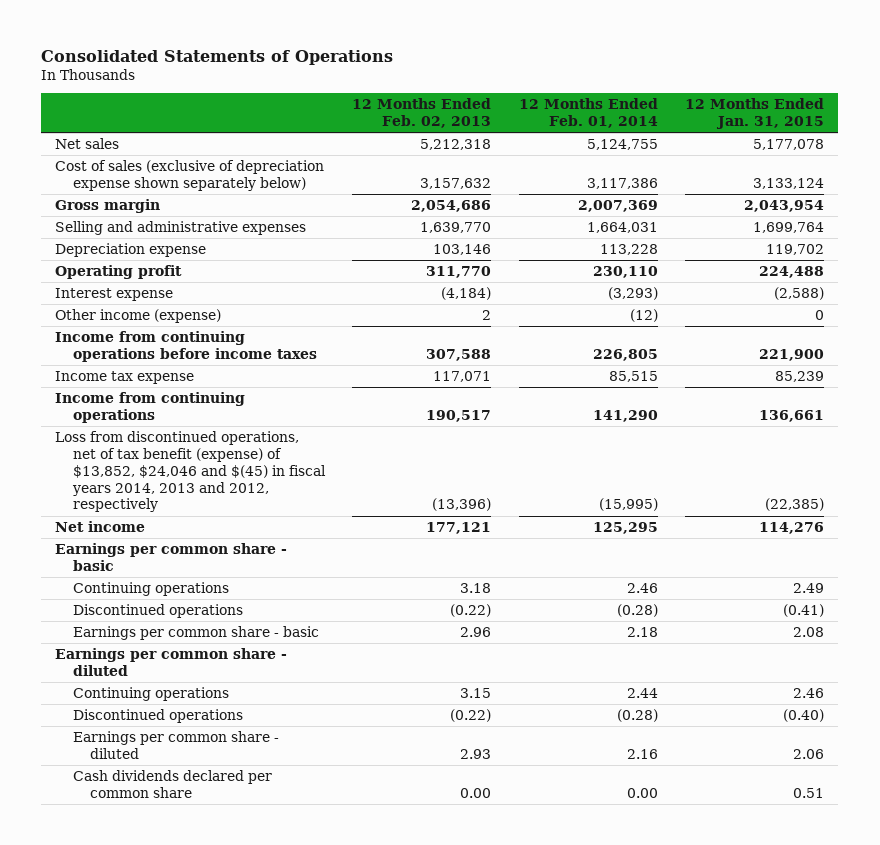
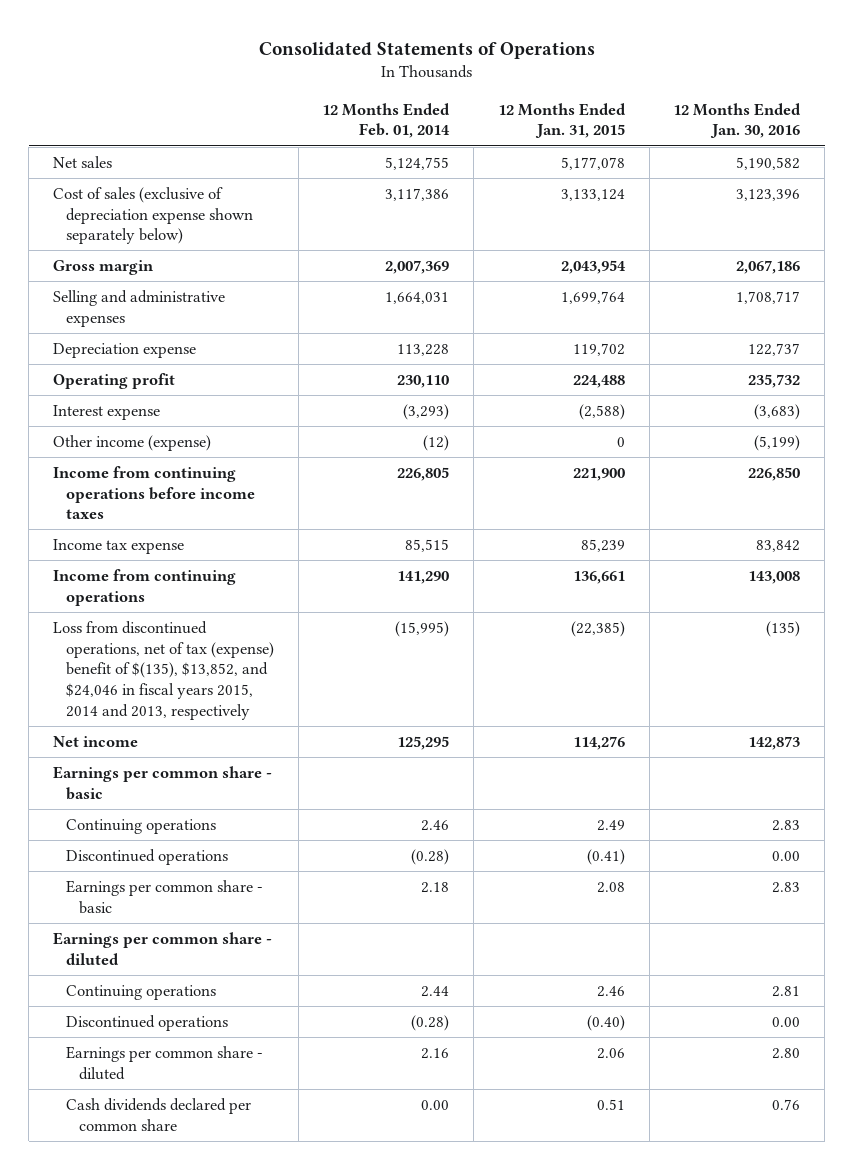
- | 12 Months Ended Feb. 02, 2013 | 12 Months Ended Feb. 01, 2014 | 12 Months Ended Jan. 31, 2015
+ | 12 Months Ended Feb. 01, 2014 | 12 Months Ended Jan. 31, 2015 | 12 Months Ended Jan. 30, 2016
- Loss from discontinued operations, net of tax benefit (expense) of $13,852, $24,046 and $(45) in fiscal years 2014, 2013 and 2012, respectively | (13,396) | (15,995) | (22,385)
+ Loss from discontinued operations, net of tax (expense) benefit of $(135), $13,852, and $24,046 in fiscal years 2015, 2014 and 2013, respectively | (15,995) | (22,385) | (135)

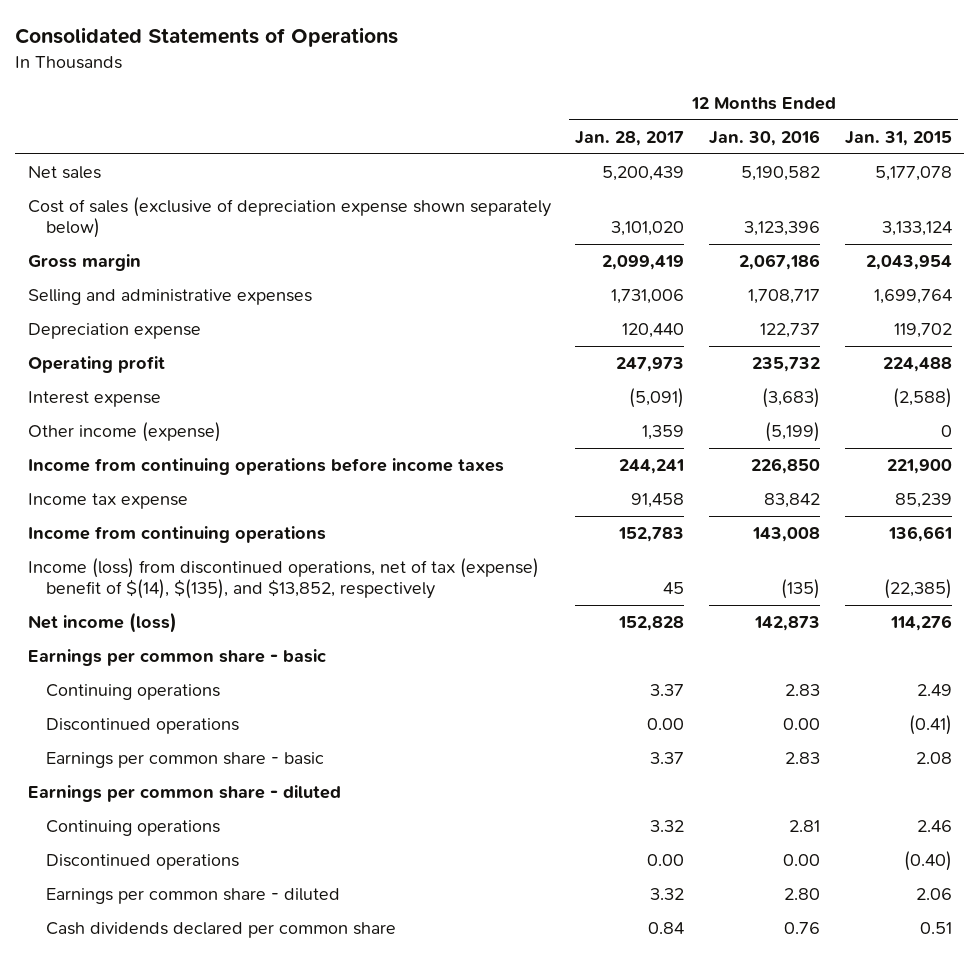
- | 12 Months Ended Feb. 01, 2014 | 12 Months Ended Jan. 31, 2015 | 12 Months Ended Jan. 30, 2016
+ | 12 Months Ended Jan. 28, 2017 | 12 Months Ended Jan. 30, 2016 | 12 Months Ended Jan. 31, 2015
- Loss from discontinued operations, net of tax (expense) benefit of $(135), $13,852, and $24,046 in fiscal years 2015, 2014 and 2013, respectively | (15,995) | (22,385) | (135)
- Net income | 125,295 | 114,276 | 142,873
+ Income (loss) from discontinued operations, net of tax (expense) benefit of $(14), $(135), and $13,852, respectively | 45 | (135) | (22,385)
+ Net income (loss) | 152,828 | 142,873 | 114,276

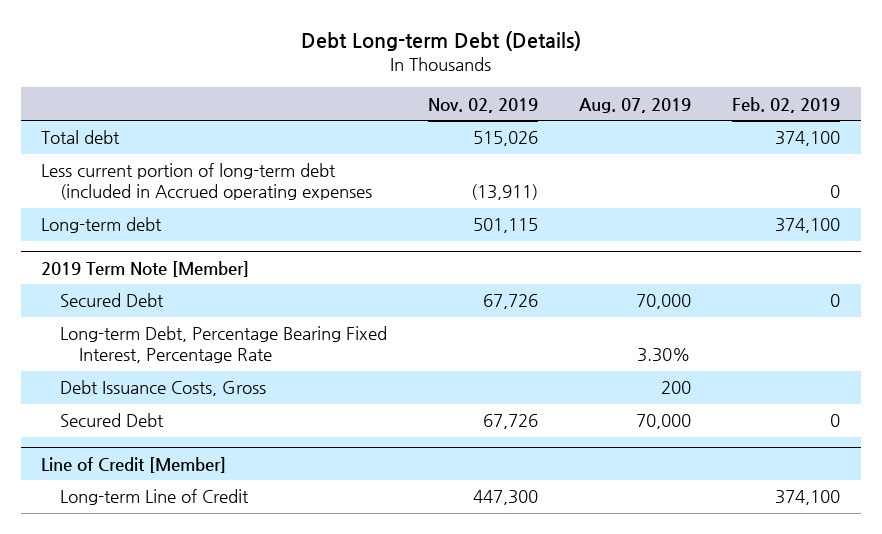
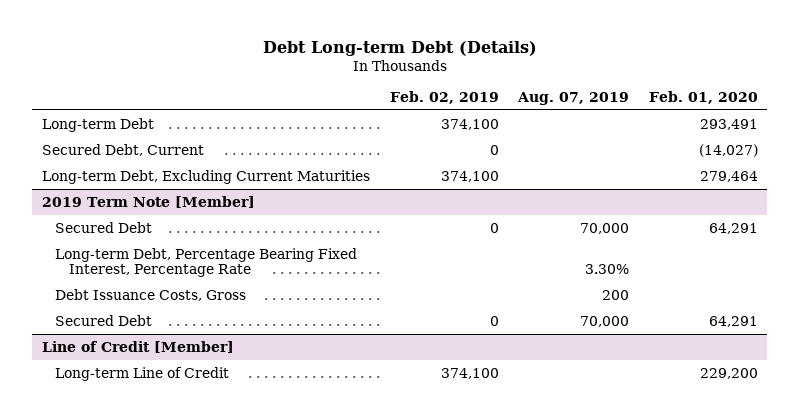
- | Nov. 02, 2019 | Aug. 07, 2019 | Feb. 02, 2019
+ | Feb. 02, 2019 | Aug. 07, 2019 | Feb. 01, 2020
- Total debt | 515,026 | | 374,100
- Less current portion of long-term debt (included in Accrued operating expenses | (13,911) | | 0
- Long-term debt | 501,115 | | 374,100
+ Long-term Debt | 374,100 | | 293,491
+ Secured Debt, Current | 0 | | (14,027)
+ Long-term Debt, Excluding Current Maturities | 374,100 | | 279,464

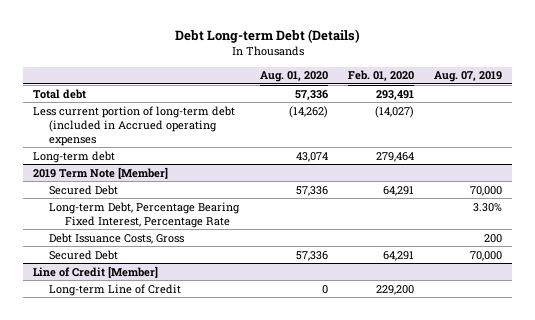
- | Feb. 02, 2019 | Aug. 07, 2019 | Feb. 01, 2020
+ | Aug. 01, 2020 | Feb. 01, 2020 | Aug. 07, 2019
- Long-term Debt | 374,100 | | 293,491
- Secured Debt, Current | 0 | | (14,027)
- Long-term Debt, Excluding Current Maturities | 374,100 | | 279,464
+ Total debt | 57,336 | 293,491 |
+ Less current portion of long-term debt (included in Accrued operating expenses | (14,262) | (14,027) |
+ Long-term debt | 43,074 | 279,464 |

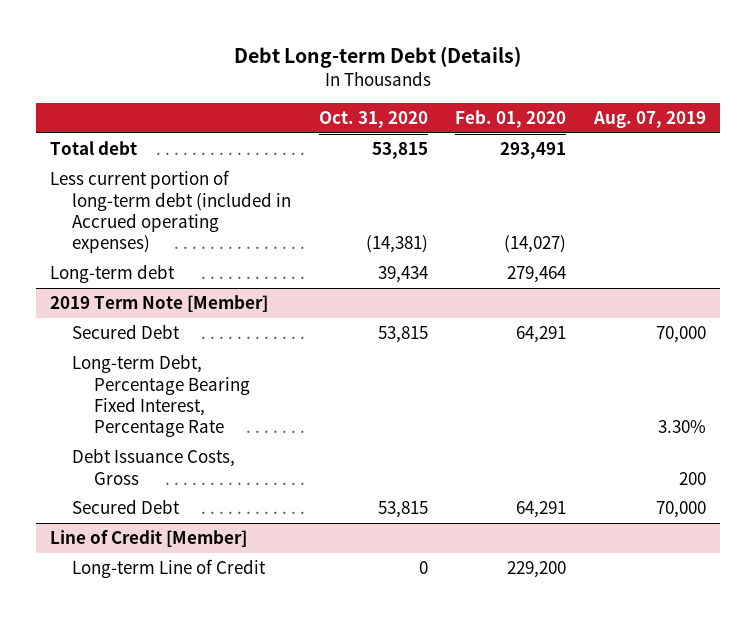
- | Aug. 01, 2020 | Feb. 01, 2020 | Aug. 07, 2019
+ | Oct. 31, 2020 | Feb. 01, 2020 | Aug. 07, 2019
- Less current portion of long-term debt (included in Accrued operating expenses | (14,262) | (14,027) |
+ Less current portion of long-term debt (included in Accrued operating expenses) | (14,381) | (14,027) |

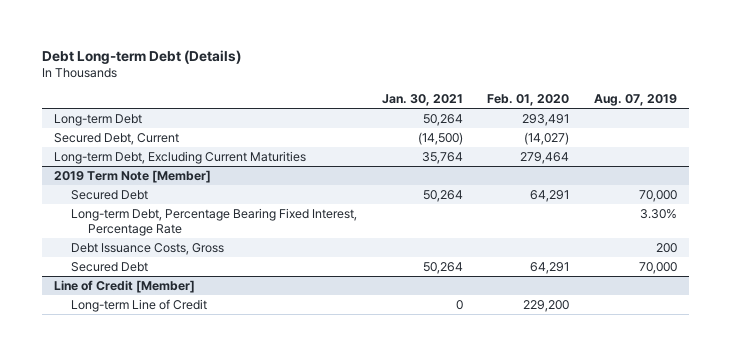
- | Oct. 31, 2020 | Feb. 01, 2020 | Aug. 07, 2019
+ | Jan. 30, 2021 | Feb. 01, 2020 | Aug. 07, 2019
- Total debt | 53,815 | 293,491 |
- Less current portion of long-term debt (included in Accrued operating expenses) | (14,381) | (14,027) |
- Long-term debt | 39,434 | 279,464 |
+ Long-term Debt | 50,264 | 293,491 |
+ Secured Debt, Current | (14,500) | (14,027) |
+ Long-term Debt, Excluding Current Maturities | 35,764 | 279,464 |

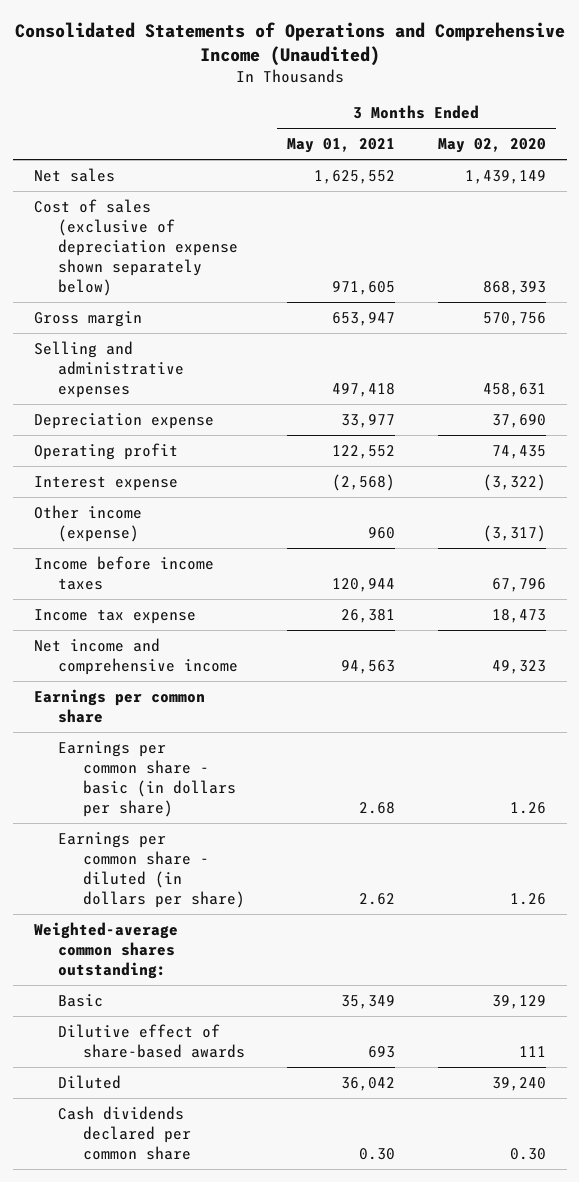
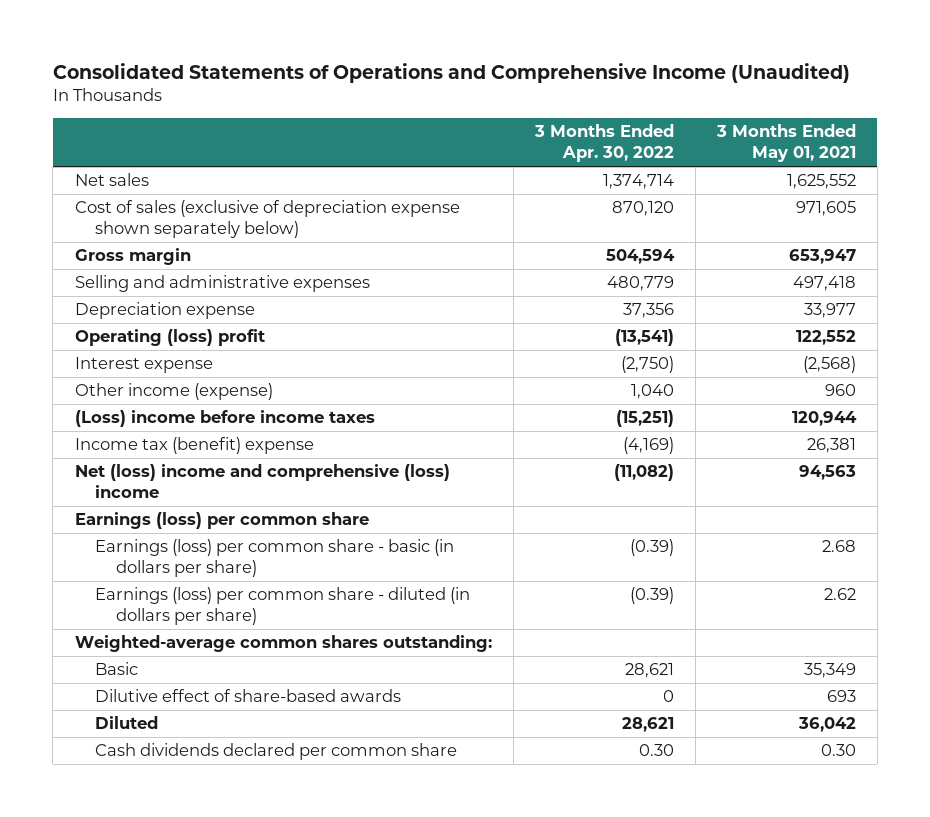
- | 3 Months Ended May 01, 2021 | 3 Months Ended May 02, 2020
+ | 3 Months Ended Apr. 30, 2022 | 3 Months Ended May 01, 2021
- Operating profit | 122,552 | 74,435
+ Operating (loss) profit | (13,541) | 122,552
- Income before income taxes | 120,944 | 67,796
- Income tax expense | 26,381 | 18,473
- Net income and comprehensive income | 94,563 | 49,323
- Earnings per common share
- Earnings per common share - basic (in dollars per share) | 2.68 | 1.26
- Earnings per common share - diluted (in dollars per share) | 2.62 | 1.26
+ (Loss) income before income taxes | (15,251) | 120,944
+ Income tax (benefit) expense | (4,169) | 26,381
+ Net (loss) income and comprehensive (loss) income | (11,082) | 94,563
+ Earnings (loss) per common share
+ Earnings (loss) per common share - basic (in dollars per share) | (0.39) | 2.68
+ Earnings (loss) per common share - diluted (in dollars per share) | (0.39) | 2.62

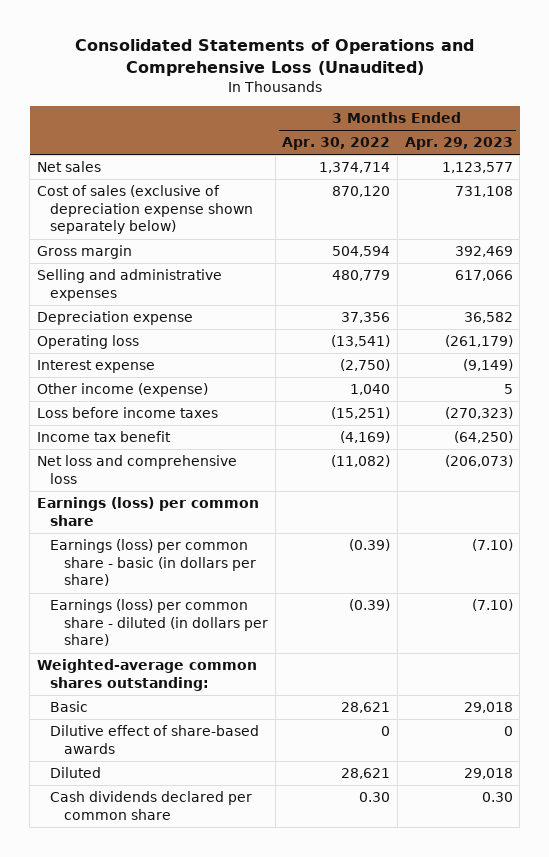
- Consolidated Statements of Operations and Comprehensive Income (Unaudited)
+ Consolidated Statements of Operations and Comprehensive Loss (Unaudited)
- | 3 Months Ended Apr. 30, 2022 | 3 Months Ended May 01, 2021
+ | 3 Months Ended Apr. 30, 2022 | 3 Months Ended Apr. 29, 2023
- Operating (loss) profit | (13,541) | 122,552
+ Operating loss | (13,541) | (261,179)
- (Loss) income before income taxes | (15,251) | 120,944
- Income tax (benefit) expense | (4,169) | 26,381
- Net (loss) income and comprehensive (loss) income | (11,082) | 94,563
+ Loss before income taxes | (15,251) | (270,323)
+ Income tax benefit | (4,169) | (64,250)
+ Net loss and comprehensive loss | (11,082) | (206,073)

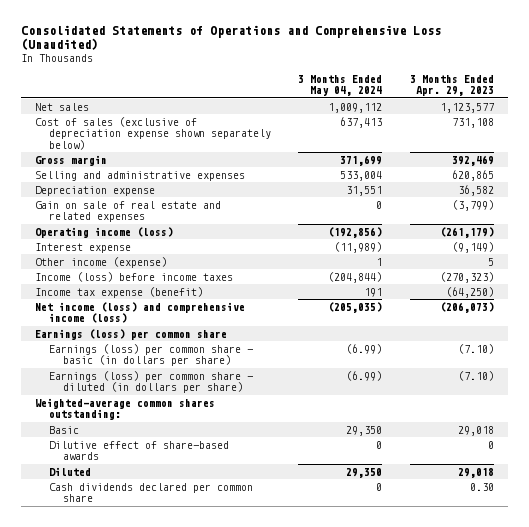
- | 3 Months Ended Apr. 30, 2022 | 3 Months Ended Apr. 29, 2023
+ | 3 Months Ended May 04, 2024 | 3 Months Ended Apr. 29, 2023
- Selling and administrative expenses | 480,779 | 617,066
+ Selling and administrative expenses | 533,004 | 620,865
- Operating loss | (13,541) | (261,179)
+ Gain on sale of real estate and related expenses | 0 | (3,799)
+ Operating income (loss) | (192,856) | (261,179)
- Loss before income taxes | (15,251) | (270,323)
- Income tax benefit | (4,169) | (64,250)
- Net loss and comprehensive loss | (11,082) | (206,073)
+ Income (loss) before income taxes | (204,844) | (270,323)
+ Income tax expense (benefit) | 191 | (64,250)
+ Net income (loss) and comprehensive income (loss) | (205,035) | (206,073)

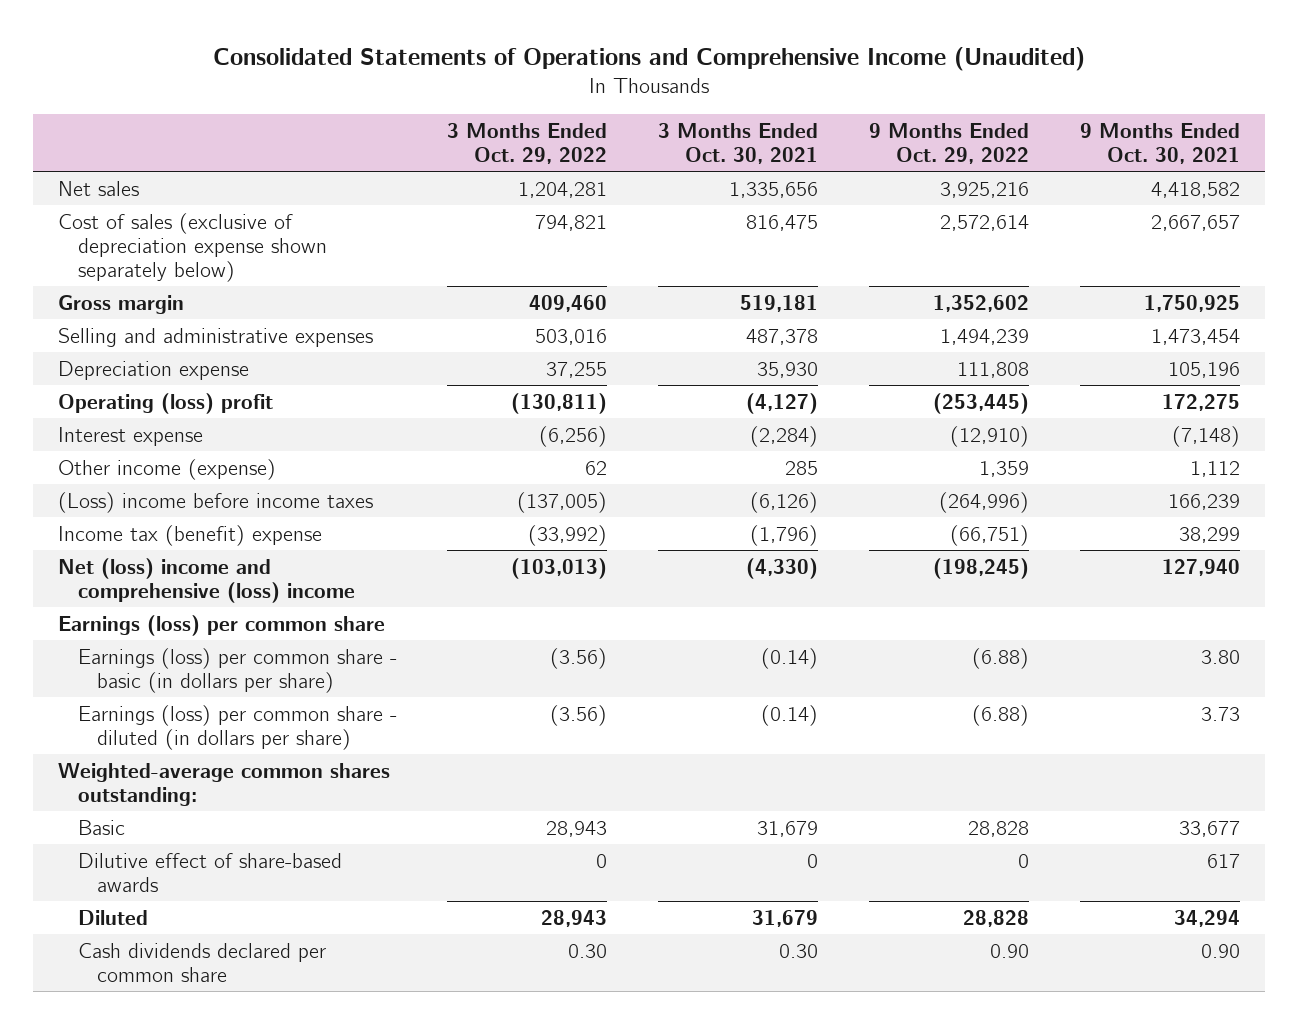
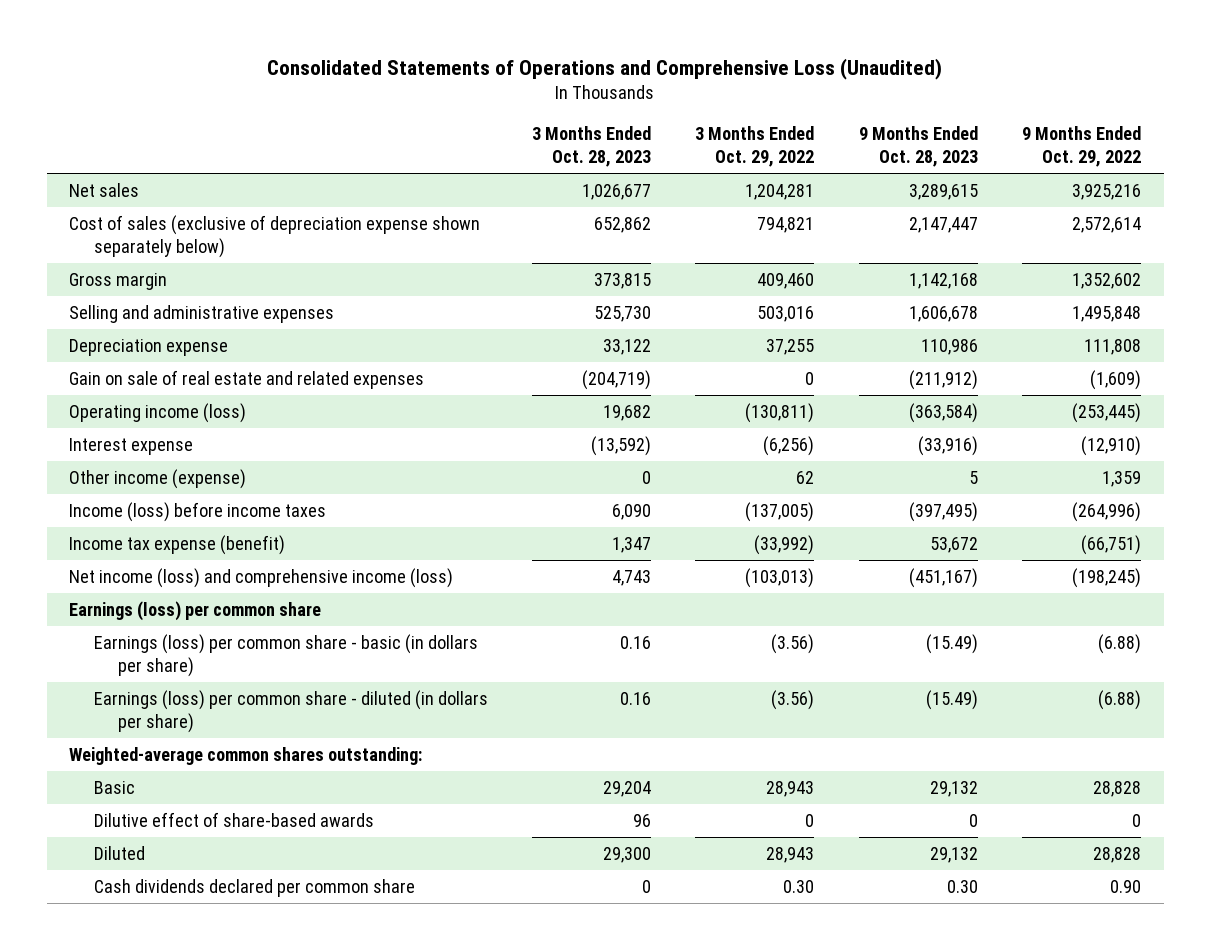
- Consolidated Statements of Operations and Comprehensive Income (Unaudited)
+ Consolidated Statements of Operations and Comprehensive Loss (Unaudited)
- | 3 Months Ended Oct. 29, 2022 | 3 Months Ended Oct. 30, 2021 | 9 Months Ended Oct. 29, 2022 | 9 Months Ended Oct. 30, 2021
+ | 3 Months Ended Oct. 28, 2023 | 3 Months Ended Oct. 29, 2022 | 9 Months Ended Oct. 28, 2023 | 9 Months Ended Oct. 29, 2022
- Selling and administrative expenses | 503,016 | 487,378 | 1,494,239 | 1,473,454
+ Selling and administrative expenses | 525,730 | 503,016 | 1,606,678 | 1,495,848
- Operating (loss) profit | (130,811) | (4,127) | (253,445) | 172,275
+ Gain on sale of real estate and related expenses | (204,719) | 0 | (211,912) | (1,609)
+ Operating income (loss) | 19,682 | (130,811) | (363,584) | (253,445)
- (Loss) income before income taxes | (137,005) | (6,126) | (264,996) | 166,239
- Income tax (benefit) expense | (33,992) | (1,796) | (66,751) | 38,299
- Net (loss) income and comprehensive (loss) income | (103,013) | (4,330) | (198,245) | 127,940
+ Income (loss) before income taxes | 6,090 | (137,005) | (397,495) | (264,996)
+ Income tax expense (benefit) | 1,347 | (33,992) | 53,672 | (66,751)
+ Net income (loss) and comprehensive income (loss) | 4,743 | (103,013) | (451,167) | (198,245)

